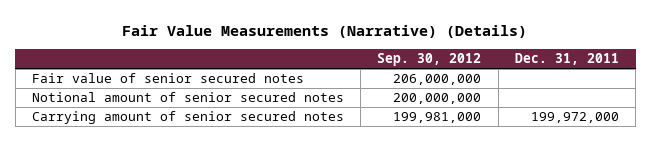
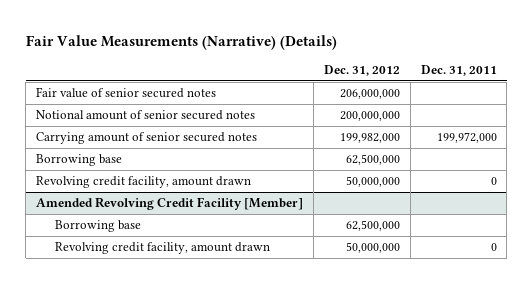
- | Sep. 30, 2012 | Dec. 31, 2011
+ | Dec. 31, 2012 | Dec. 31, 2011
+ Borrowing base | 62,500,000 |
+ Revolving credit facility, amount drawn | 50,000,000 | 0
+ Amended Revolving Credit Facility [Member]
+ Borrowing base | 62,500,000 |
+ Revolving credit facility, amount drawn | 50,000,000 | 0

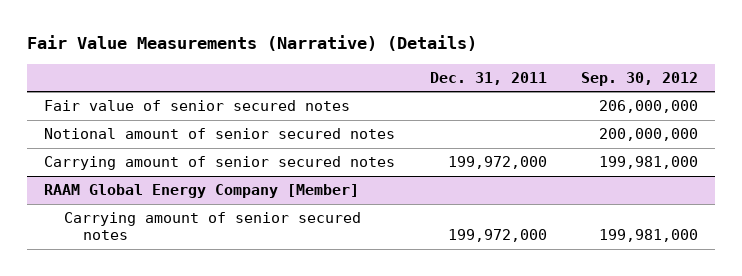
- | Dec. 31, 2012 | Dec. 31, 2011
+ | Dec. 31, 2011 | Sep. 30, 2012
- Borrowing base | 62,500,000 |
- Revolving credit facility, amount drawn | 50,000,000 | 0
- Amended Revolving Credit Facility [Member]
- Borrowing base | 62,500,000 |
- Revolving credit facility, amount drawn | 50,000,000 | 0
+ RAAM Global Energy Company [Member]
+ Carrying amount of senior secured notes | 199,972,000 | 199,981,000

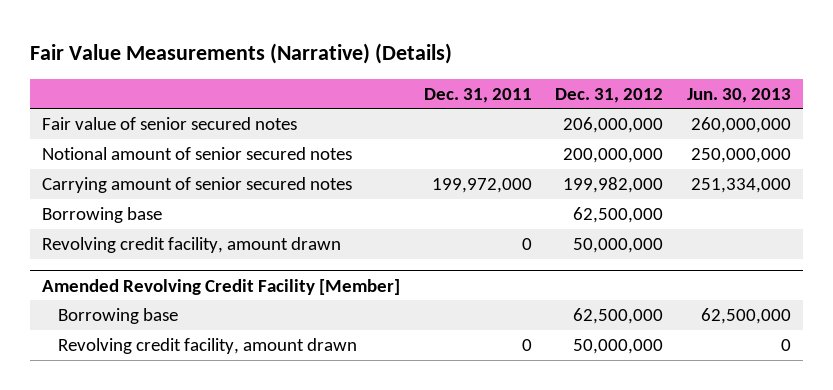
- | Dec. 31, 2011 | Sep. 30, 2012
+ | Dec. 31, 2011 | Dec. 31, 2012 | Jun. 30, 2013
- RAAM Global Energy Company [Member]
- Carrying amount of senior secured notes | 199,972,000 | 199,981,000
+ Borrowing base | | 62,500,000 |
+ Revolving credit facility, amount drawn | 0 | 50,000,000 |
+ Amended Revolving Credit Facility [Member]
+ Borrowing base | | 62,500,000 | 62,500,000
+ Revolving credit facility, amount drawn | 0 | 50,000,000 | 0

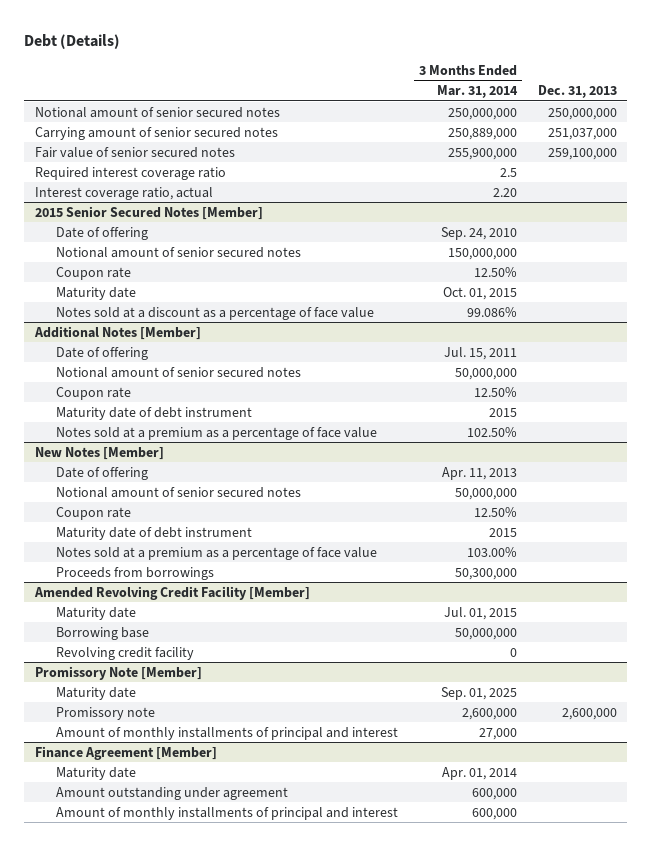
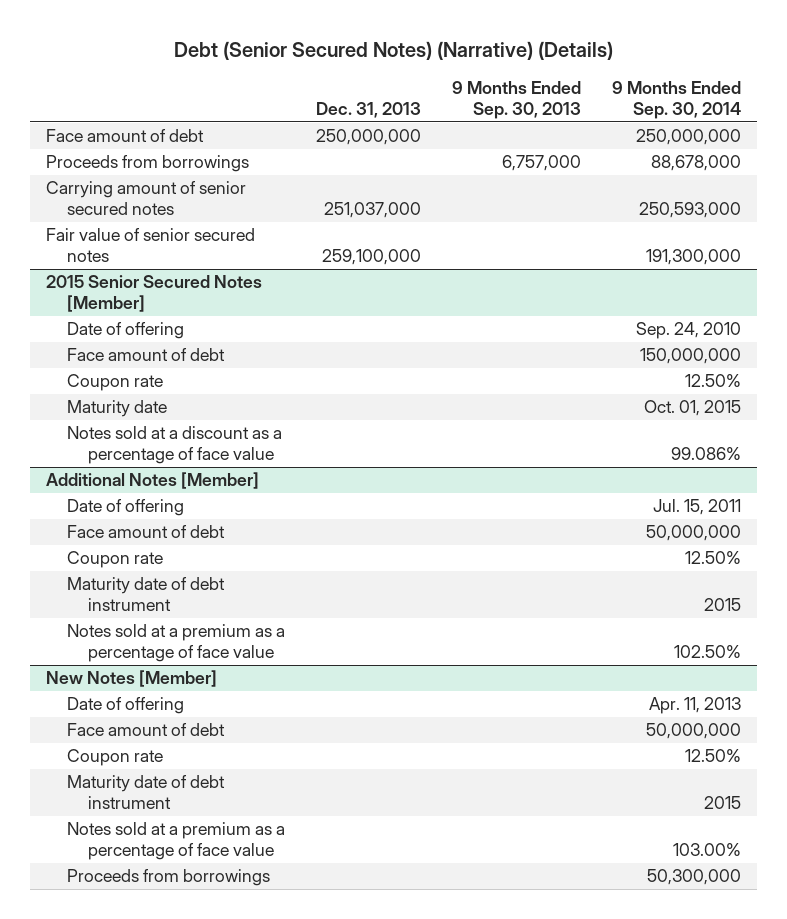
- Debt (Details)
+ Debt (Senior Secured Notes) (Narrative) (Details)
- | 3 Months Ended Mar. 31, 2014 | Dec. 31, 2013
+ | Dec. 31, 2013 | 9 Months Ended Sep. 30, 2013 | 9 Months Ended Sep. 30, 2014
- Notional amount of senior secured notes | 250,000,000 | 250,000,000
+ Face amount of debt | 250,000,000 | | 250,000,000
+ Proceeds from borrowings | | 6,757,000 | 88,678,000
- Required interest coverage ratio | 2.5 |
- Interest coverage ratio, actual | 2.20 |
@ 2015 Senior Secured Notes [Member]
- Notional amount of senior secured notes | 150,000,000 |
+ Face amount of debt | | | 150,000,000
@ Additional Notes [Member]
- Notional amount of senior secured notes | 50,000,000 |
+ Face amount of debt | | | 50,000,000
@ New Notes [Member]
- Notional amount of senior secured notes | 50,000,000 |
+ Face amount of debt | | | 50,000,000
- Amended Revolving Credit Facility [Member]
- Maturity date | Jul. 01, 2015 |
- Borrowing base | 50,000,000 |
- Revolving credit facility | 0 |
- Promissory Note [Member]
- Maturity date | Sep. 01, 2025 |
- Promissory note | 2,600,000 | 2,600,000
- Amount of monthly installments of principal and interest | 27,000 |
- Finance Agreement [Member]
- Maturity date | Apr. 01, 2014 |
- Amount outstanding under agreement | 600,000 |
- Amount of monthly installments of principal and interest | 600,000 |

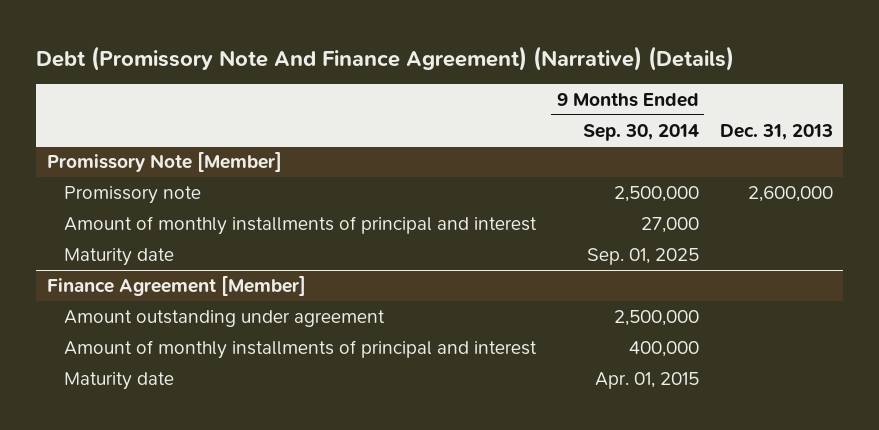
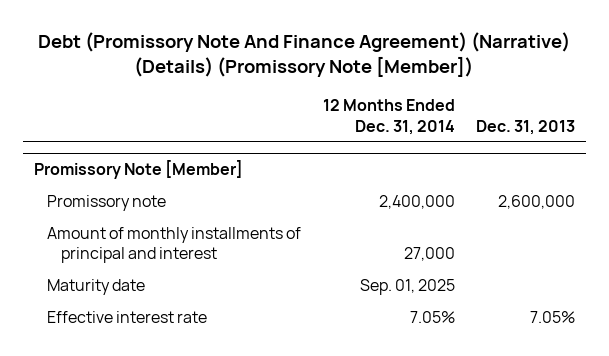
- Debt (Promissory Note And Finance Agreement) (Narrative) (Details)
+ Debt (Promissory Note And Finance Agreement) (Narrative) (Details) (Promissory Note [Member])
- | 9 Months Ended Sep. 30, 2014 | Dec. 31, 2013
+ | 12 Months Ended Dec. 31, 2014 | Dec. 31, 2013
- Finance Agreement [Member]
- Amount outstanding under agreement | 2,500,000 |
- Amount of monthly installments of principal and interest | 400,000 |
- Maturity date | Apr. 01, 2015 |
@ Promissory Note [Member]
+ Effective interest rate | 7.05% | 7.05%

